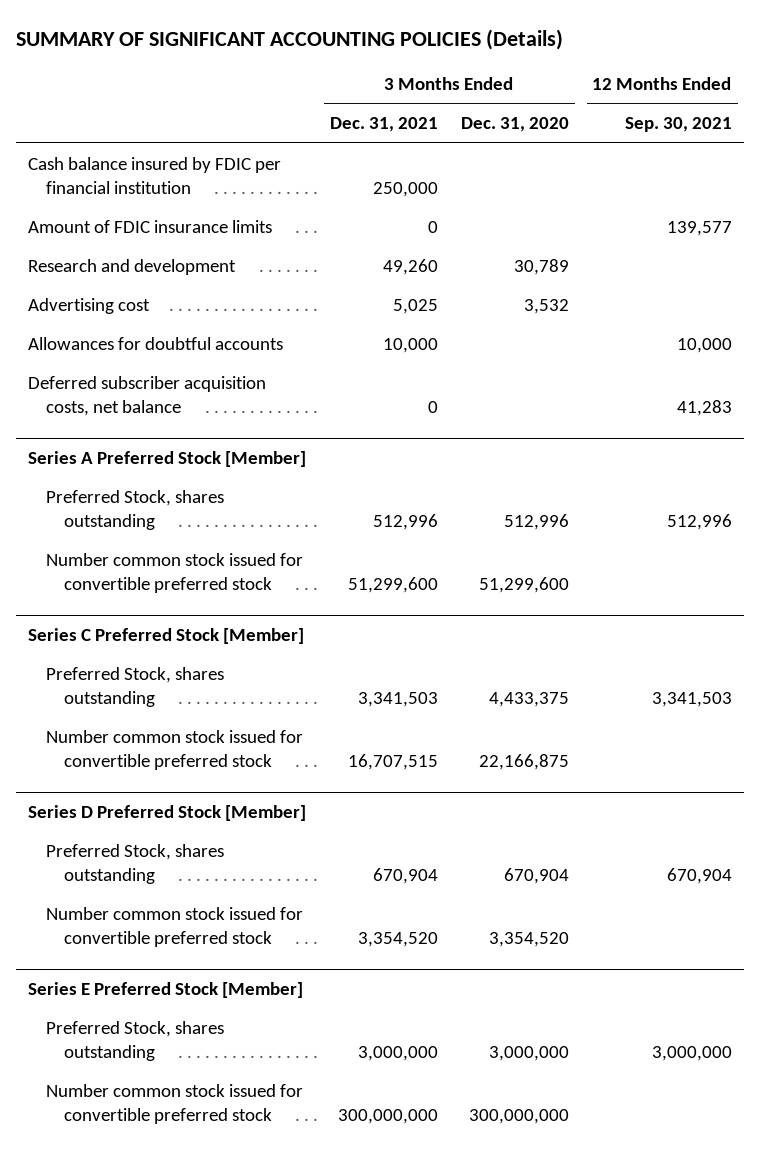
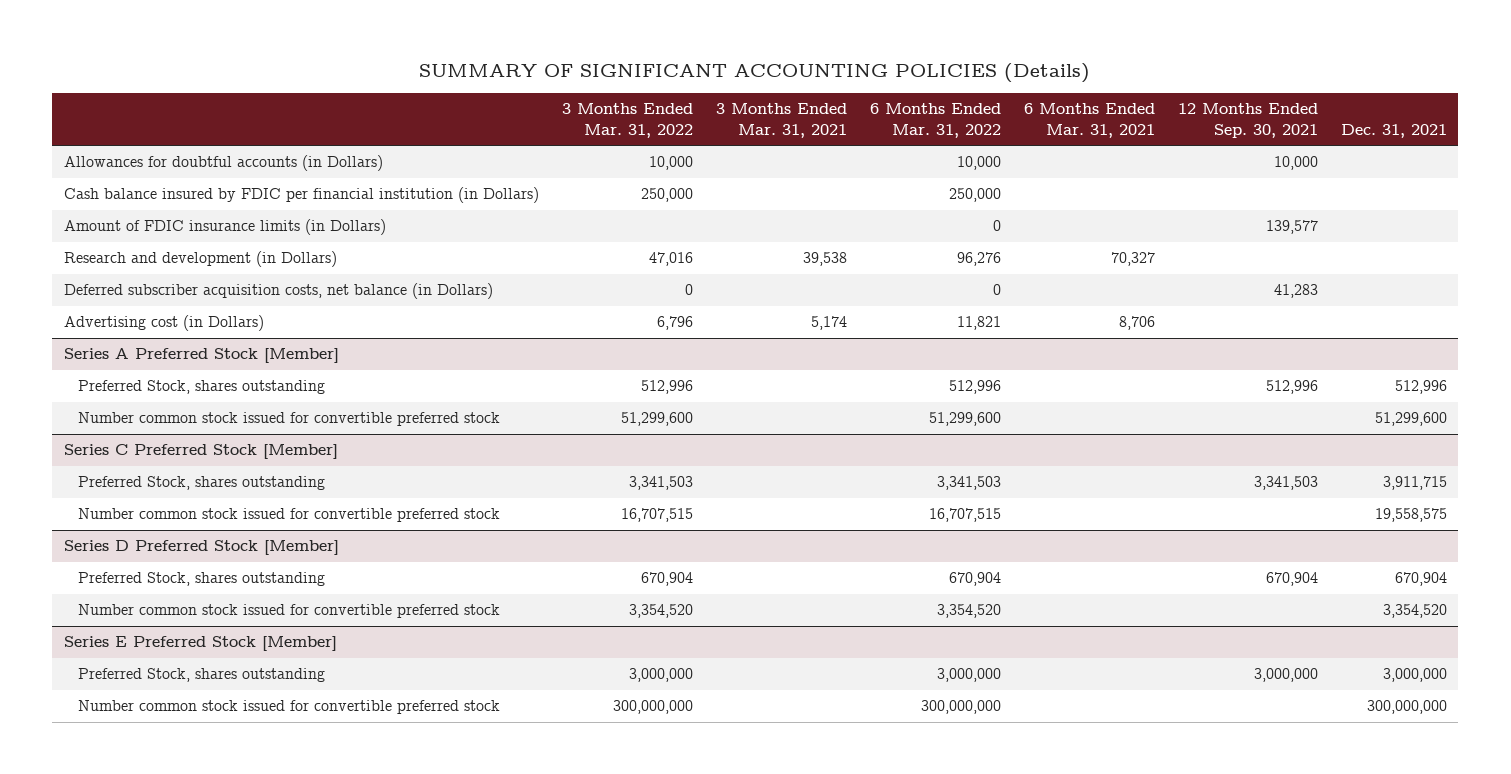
- | 3 Months Ended Dec. 31, 2021 | 3 Months Ended Dec. 31, 2020 | 12 Months Ended Sep. 30, 2021
+ | 3 Months Ended Mar. 31, 2022 | 3 Months Ended Mar. 31, 2021 | 6 Months Ended Mar. 31, 2022 | 6 Months Ended Mar. 31, 2021 | 12 Months Ended Sep. 30, 2021 | Dec. 31, 2021
- Cash balance insured by FDIC per financial institution | 250,000 | |
- Amount of FDIC insurance limits | 0 | | 139,577
- Research and development | 49,260 | 30,789 |
- Advertising cost | 5,025 | 3,532 |
- Allowances for doubtful accounts | 10,000 | | 10,000
- Deferred subscriber acquisition costs, net balance | 0 | | 41,283
+ Allowances for doubtful accounts (in Dollars) | 10,000 | | 10,000 | | 10,000 |
+ Cash balance insured by FDIC per financial institution (in Dollars) | 250,000 | | 250,000 | | |
+ Amount of FDIC insurance limits (in Dollars) | | | 0 | | 139,577 |
+ Research and development (in Dollars) | 47,016 | 39,538 | 96,276 | 70,327 | |
+ Deferred subscriber acquisition costs, net balance (in Dollars) | 0 | | 0 | | 41,283 |
+ Advertising cost (in Dollars) | 6,796 | 5,174 | 11,821 | 8,706 | |

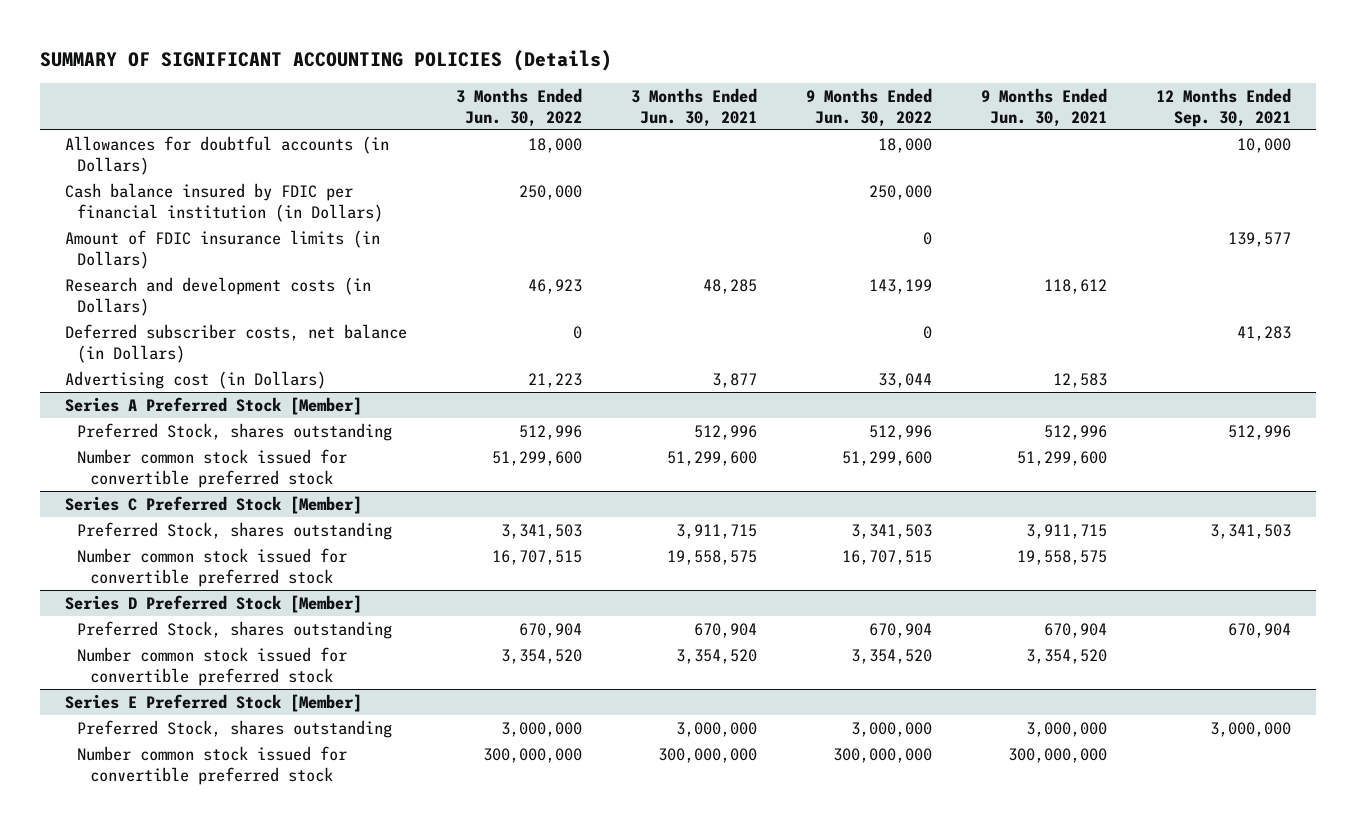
- | 3 Months Ended Mar. 31, 2022 | 3 Months Ended Mar. 31, 2021 | 6 Months Ended Mar. 31, 2022 | 6 Months Ended Mar. 31, 2021 | 12 Months Ended Sep. 30, 2021 | Dec. 31, 2021
+ | 3 Months Ended Jun. 30, 2022 | 3 Months Ended Jun. 30, 2021 | 9 Months Ended Jun. 30, 2022 | 9 Months Ended Jun. 30, 2021 | 12 Months Ended Sep. 30, 2021
- Research and development (in Dollars) | 47,016 | 39,538 | 96,276 | 70,327 | |
- Deferred subscriber acquisition costs, net balance (in Dollars) | 0 | | 0 | | 41,283 |
+ Research and development costs (in Dollars) | 46,923 | 48,285 | 143,199 | 118,612 |
+ Deferred subscriber costs, net balance (in Dollars) | 0 | | 0 | | 41,283

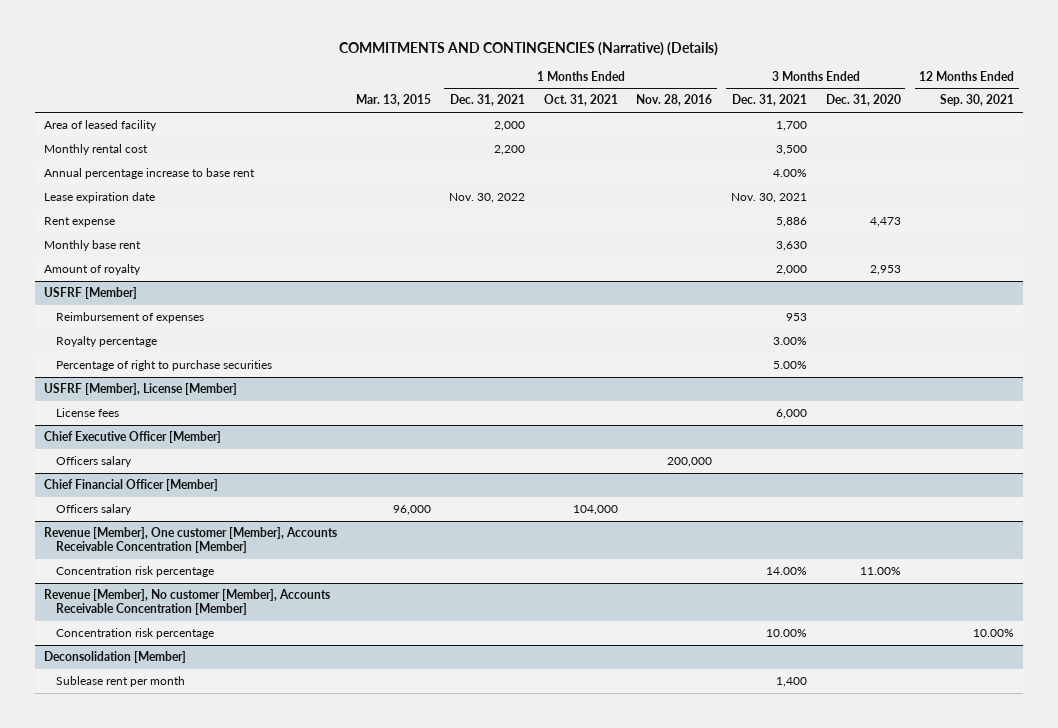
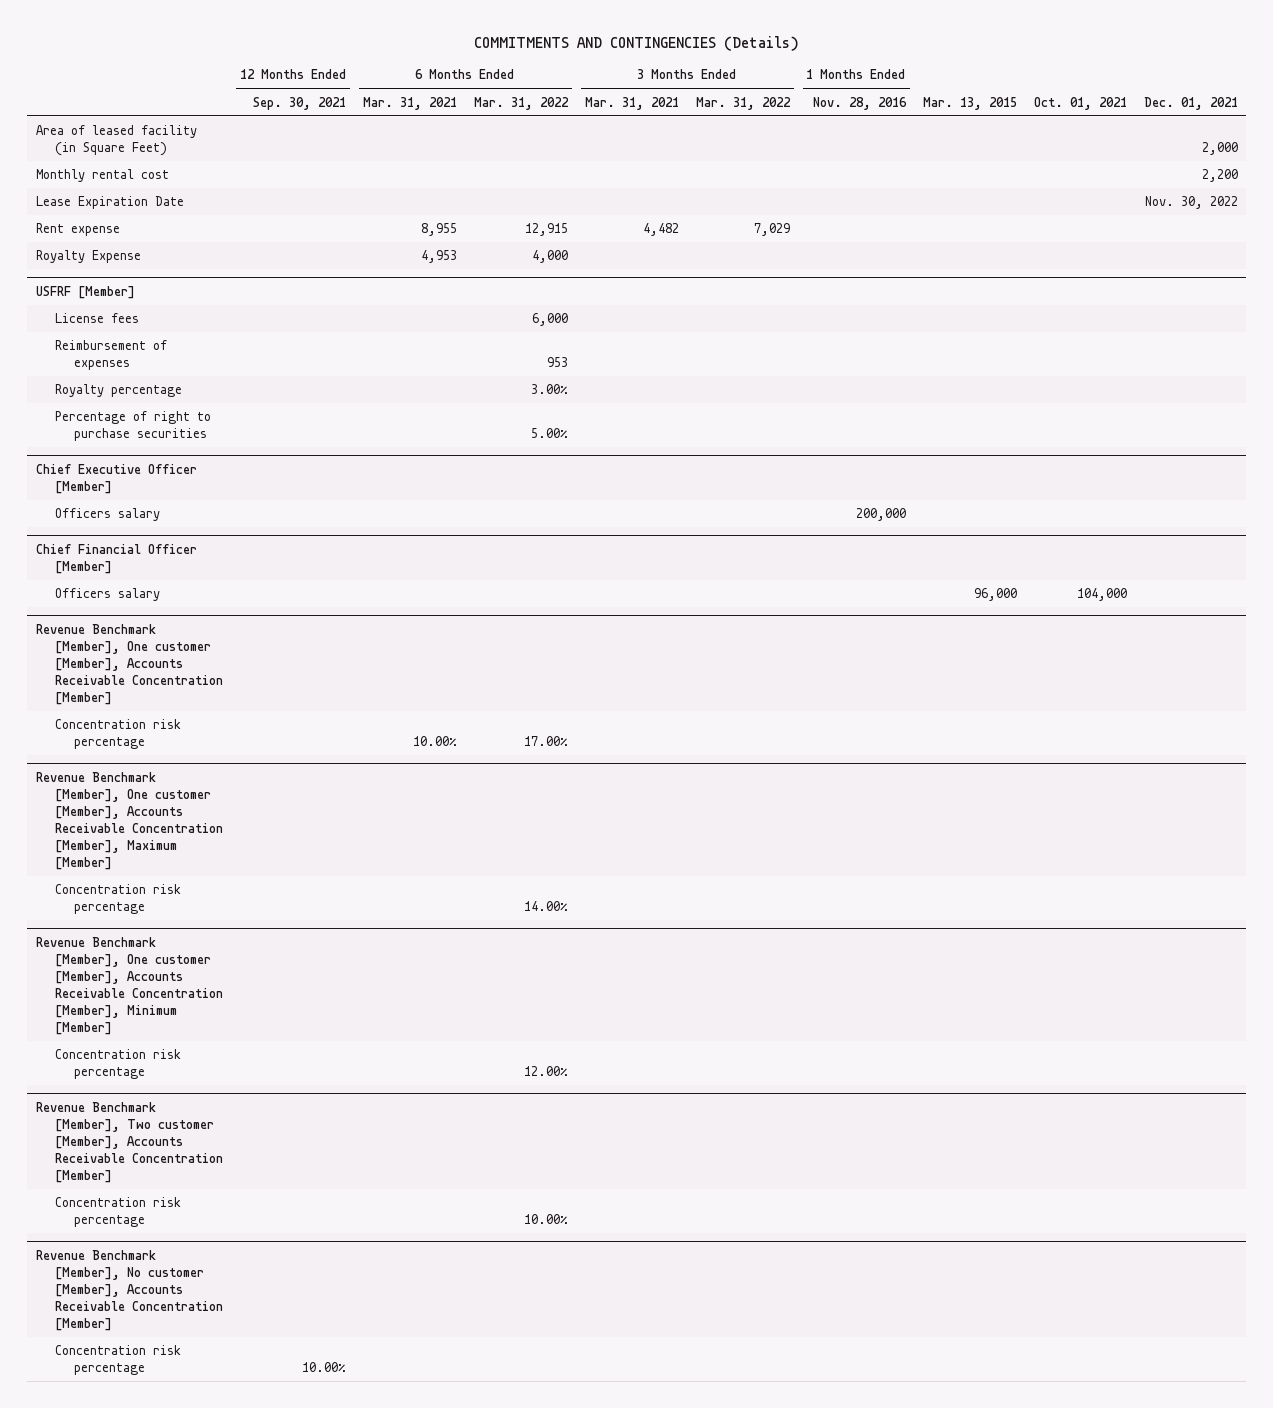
- COMMITMENTS AND CONTINGENCIES (Narrative) (Details)
+ COMMITMENTS AND CONTINGENCIES (Details)
- | Mar. 13, 2015 | 1 Months Ended Dec. 31, 2021 | 1 Months Ended Oct. 31, 2021 | 1 Months Ended Nov. 28, 2016 | 3 Months Ended Dec. 31, 2021 | 3 Months Ended Dec. 31, 2020 | 12 Months Ended Sep. 30, 2021
+ | 12 Months Ended Sep. 30, 2021 | 6 Months Ended Mar. 31, 2021 | 6 Months Ended Mar. 31, 2022 | 3 Months Ended Mar. 31, 2021 | 3 Months Ended Mar. 31, 2022 | 1 Months Ended Nov. 28, 2016 | Mar. 13, 2015 | Oct. 01, 2021 | Dec. 01, 2021
- Area of leased facility | | 2,000 | | | 1,700 | |
+ Area of leased facility (in Square Feet) | | | | | | | | | 2,000
- Annual percentage increase to base rent | | | | | 4.00% | |
- Lease expiration date | | Nov. 30, 2022 | | | Nov. 30, 2021 | |
+ Lease Expiration Date | | | | | | | | | Nov. 30, 2022
- Monthly base rent | | | | | 3,630 | |
- Amount of royalty | | | | | 2,000 | 2,953 |
+ Royalty Expense | | 4,953 | 4,000 | | | | | |
@ USFRF [Member]
+ License fees | | | 6,000 | | | | | |
- USFRF [Member], License [Member]
- License fees | | | | | 6,000 | |
- Revenue [Member], One customer [Member], Accounts Receivable Concentration [Member]
+ Revenue Benchmark [Member], One customer [Member], Accounts Receivable Concentration [Member]
- Revenue [Member], No customer [Member], Accounts Receivable Concentration [Member]
+ Revenue Benchmark [Member], One customer [Member], Accounts Receivable Concentration [Member], Maximum [Member]
+ Concentration risk percentage | | | 14.00% | | | | | |
+ Revenue Benchmark [Member], One customer [Member], Accounts Receivable Concentration [Member], Minimum [Member]
+ Concentration risk percentage | | | 12.00% | | | | | |
+ Revenue Benchmark [Member], Two customer [Member], Accounts Receivable Concentration [Member]
+ Concentration risk percentage | | | 10.00% | | | | | |
+ Revenue Benchmark [Member], No customer [Member], Accounts Receivable Concentration [Member]
- Deconsolidation [Member]
- Sublease rent per month | | | | | 1,400 | |

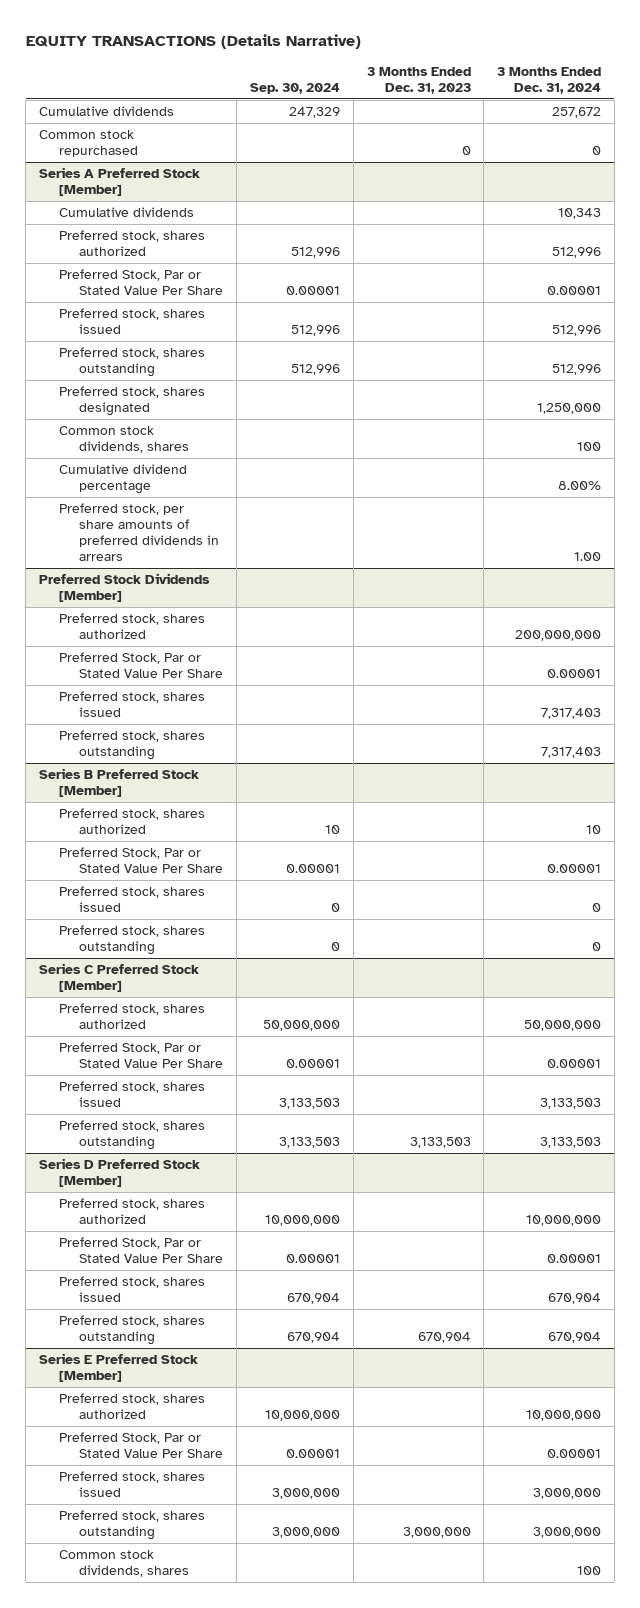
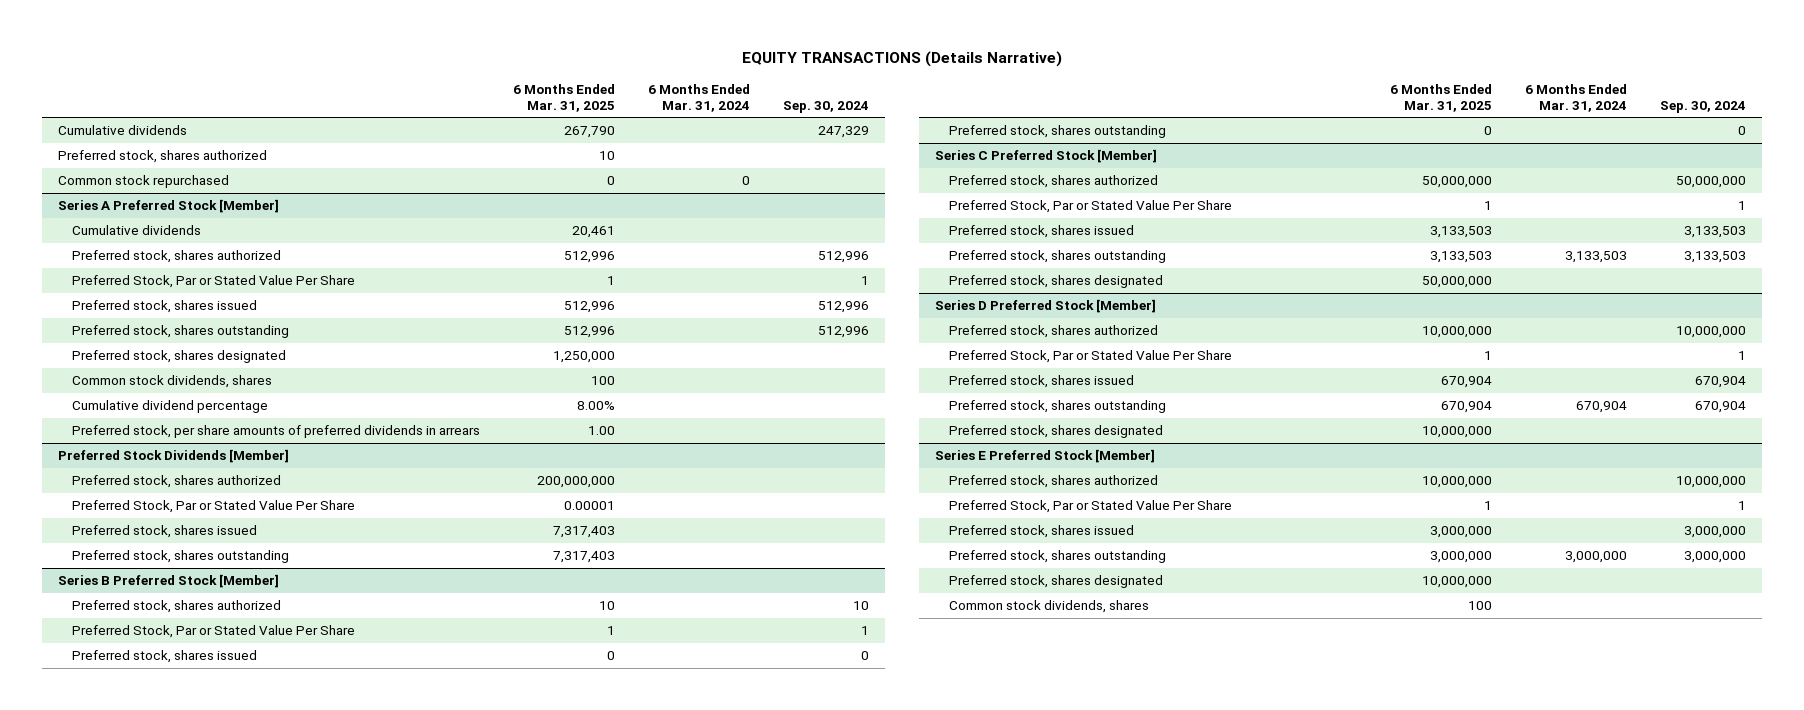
- | Sep. 30, 2024 | 3 Months Ended Dec. 31, 2023 | 3 Months Ended Dec. 31, 2024
+ | 6 Months Ended Mar. 31, 2025 | 6 Months Ended Mar. 31, 2024 | Sep. 30, 2024
+ Preferred stock, shares authorized | 10 | |
@ Series A Preferred Stock [Member]
- Preferred Stock, Par or Stated Value Per Share | 0.00001 | | 0.00001
+ Preferred Stock, Par or Stated Value Per Share | 1 | | 1
@ Series B Preferred Stock [Member]
- Preferred Stock, Par or Stated Value Per Share | 0.00001 | | 0.00001
+ Preferred Stock, Par or Stated Value Per Share | 1 | | 1
@ Series C Preferred Stock [Member]
- Preferred Stock, Par or Stated Value Per Share | 0.00001 | | 0.00001
+ Preferred Stock, Par or Stated Value Per Share | 1 | | 1
+ Preferred stock, shares designated | 50,000,000 | |
@ Series D Preferred Stock [Member]
- Preferred Stock, Par or Stated Value Per Share | 0.00001 | | 0.00001
+ Preferred Stock, Par or Stated Value Per Share | 1 | | 1
+ Preferred stock, shares designated | 10,000,000 | |
@ Series E Preferred Stock [Member]
- Preferred Stock, Par or Stated Value Per Share | 0.00001 | | 0.00001
+ Preferred Stock, Par or Stated Value Per Share | 1 | | 1
+ Preferred stock, shares designated | 10,000,000 | |

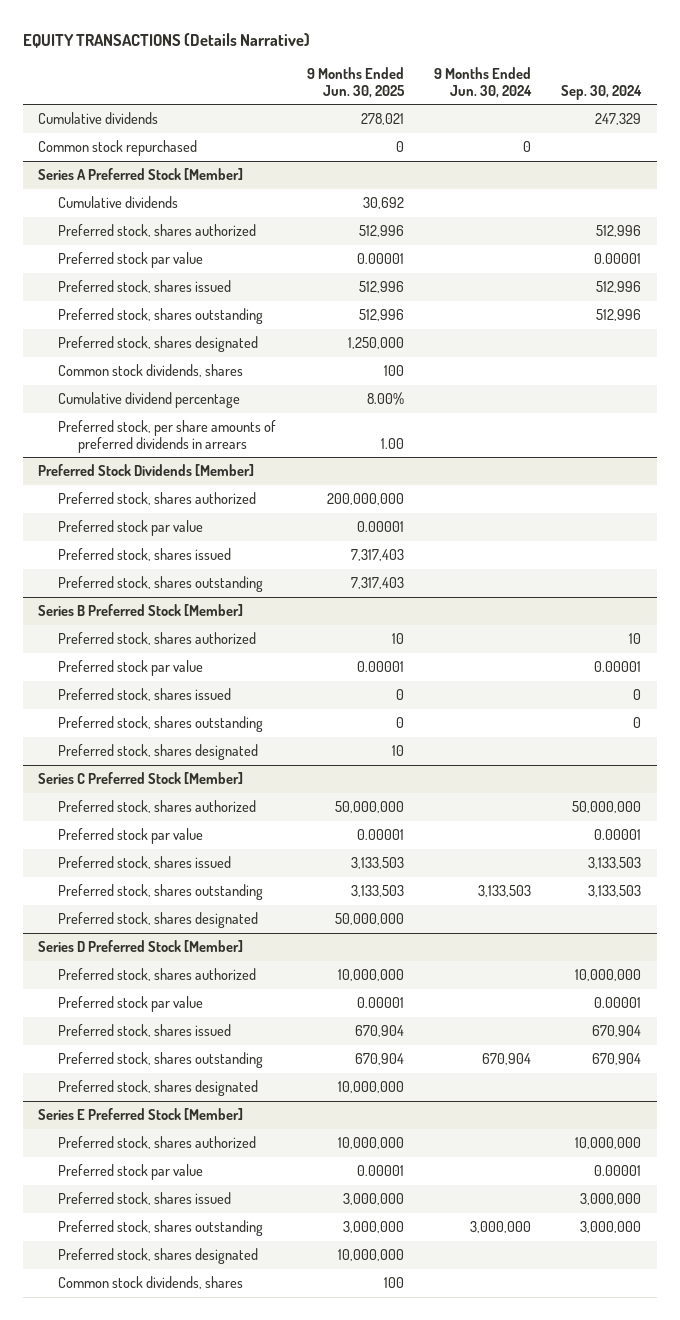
- | 6 Months Ended Mar. 31, 2025 | 6 Months Ended Mar. 31, 2024 | Sep. 30, 2024
+ | 9 Months Ended Jun. 30, 2025 | 9 Months Ended Jun. 30, 2024 | Sep. 30, 2024
- Preferred stock, shares authorized | 10 | |
@ Series A Preferred Stock [Member]
- Preferred Stock, Par or Stated Value Per Share | 1 | | 1
+ Preferred stock par value | 0.00001 | | 0.00001
@ Preferred Stock Dividends [Member]
- Preferred Stock, Par or Stated Value Per Share | 0.00001 | |
+ Preferred stock par value | 0.00001 | |
@ Series B Preferred Stock [Member]
- Preferred Stock, Par or Stated Value Per Share | 1 | | 1
+ Preferred stock par value | 0.00001 | | 0.00001
+ Preferred stock, shares designated | 10 | |
@ Series C Preferred Stock [Member]
- Preferred Stock, Par or Stated Value Per Share | 1 | | 1
+ Preferred stock par value | 0.00001 | | 0.00001
@ Series D Preferred Stock [Member]
- Preferred Stock, Par or Stated Value Per Share | 1 | | 1
+ Preferred stock par value | 0.00001 | | 0.00001
@ Series E Preferred Stock [Member]
- Preferred Stock, Par or Stated Value Per Share | 1 | | 1
+ Preferred stock par value | 0.00001 | | 0.00001

